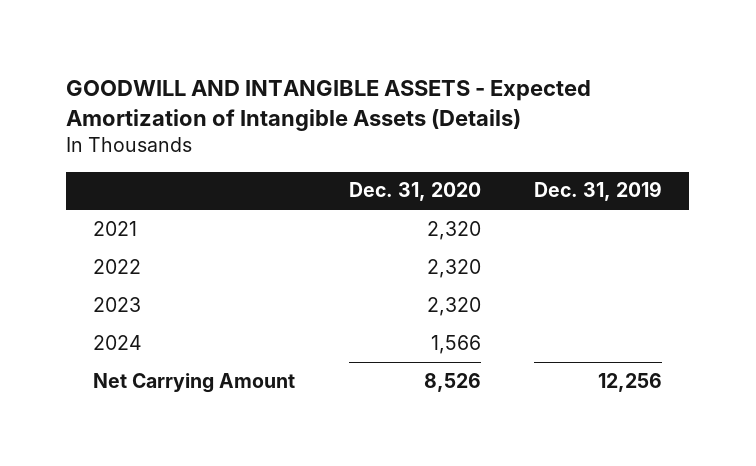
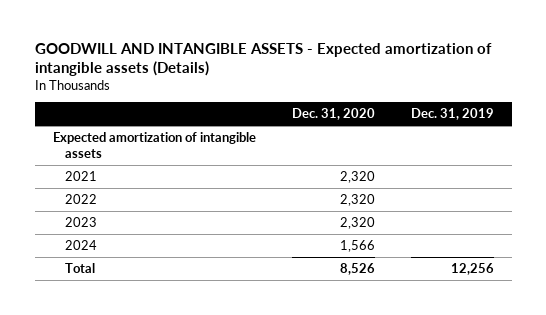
- GOODWILL AND INTANGIBLE ASSETS - Expected Amortization of Intangible Assets (Details)
+ GOODWILL AND INTANGIBLE ASSETS - Expected amortization of intangible assets (Details)
+ Expected amortization of intangible assets
- Net Carrying Amount | 8,526 | 12,256
+ Total | 8,526 | 12,256

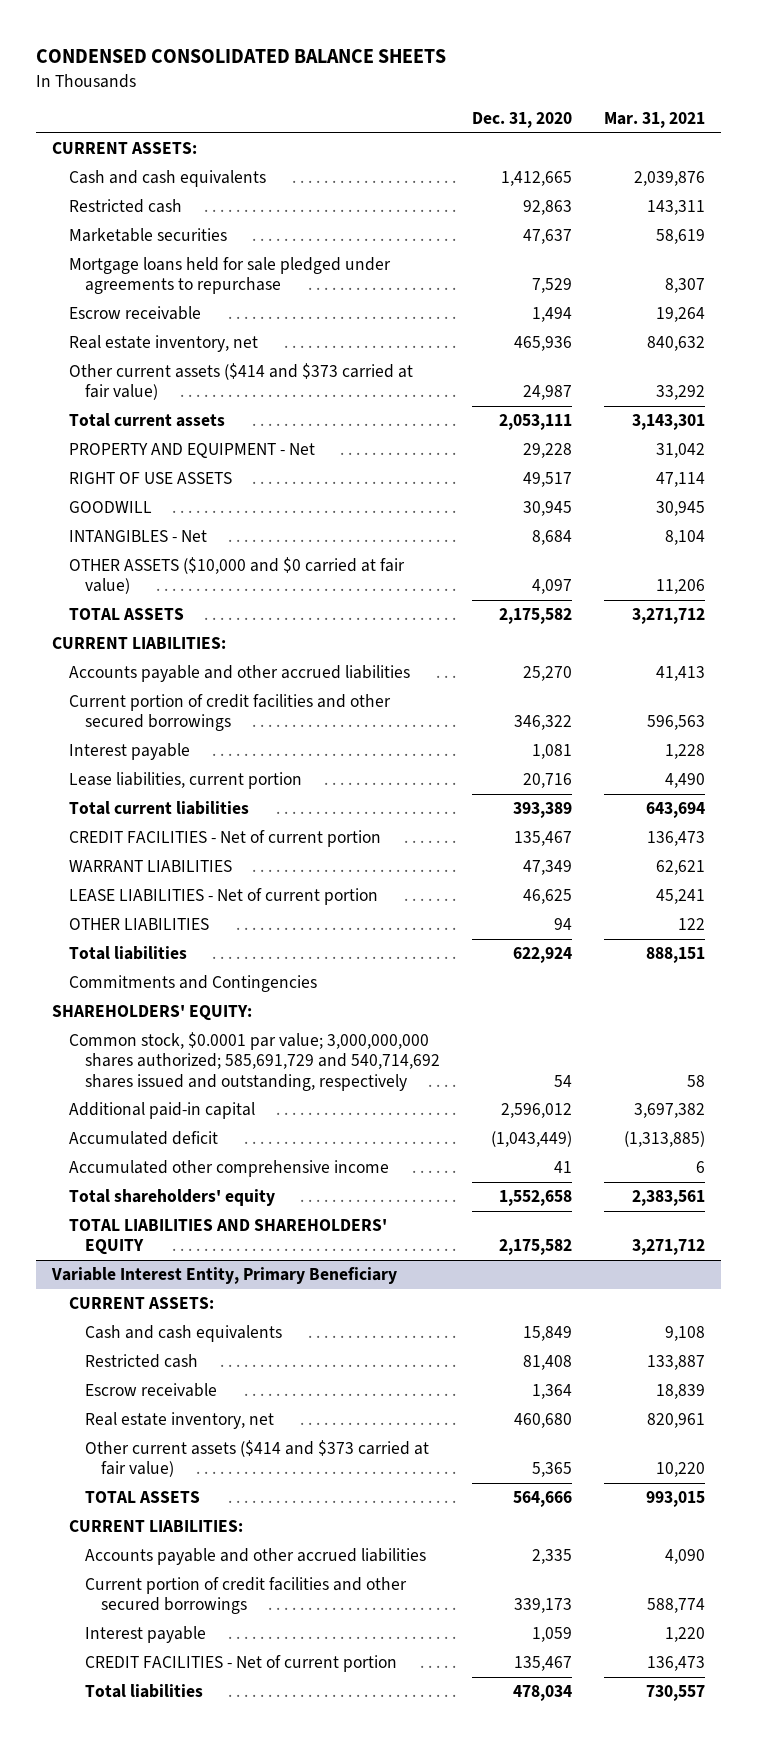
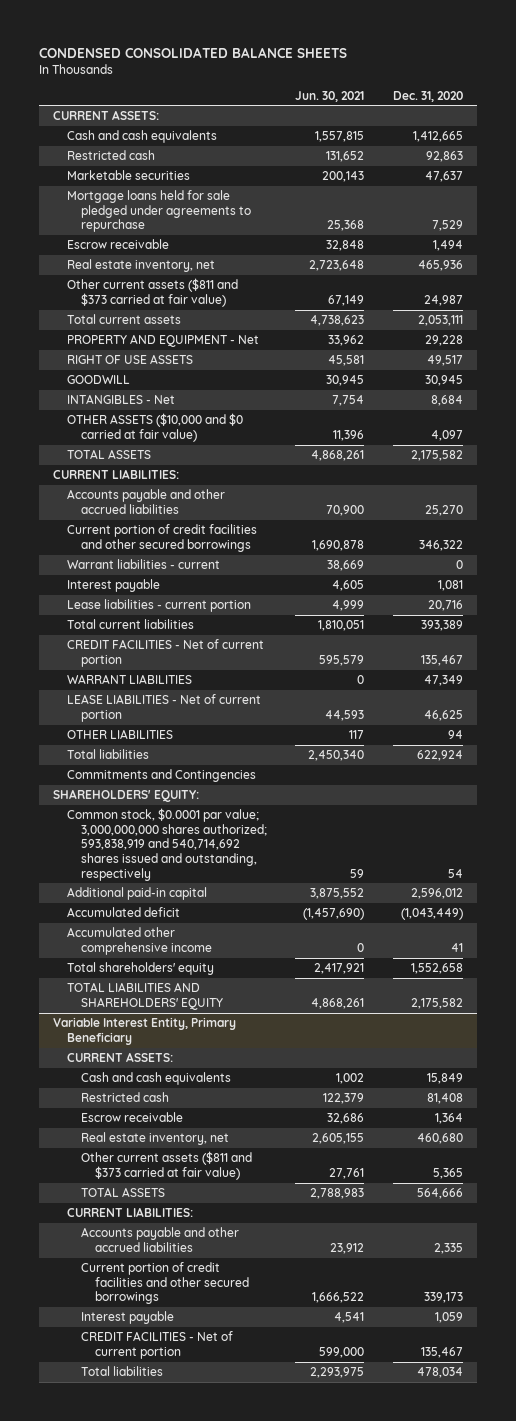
- | Dec. 31, 2020 | Mar. 31, 2021
+ | Jun. 30, 2021 | Dec. 31, 2020
- Other current assets ($414 and $373 carried at fair value) | 24,987 | 33,292
+ Other current assets ($811 and $373 carried at fair value) | 67,149 | 24,987
+ Warrant liabilities - current | 38,669 | 0
- Lease liabilities, current portion | 20,716 | 4,490
+ Lease liabilities - current portion | 4,999 | 20,716
- Common stock, $0.0001 par value; 3,000,000,000 shares authorized; 585,691,729 and 540,714,692 shares issued and outstanding, respectively | 54 | 58
+ Common stock, $0.0001 par value; 3,000,000,000 shares authorized; 593,838,919 and 540,714,692 shares issued and outstanding, respectively | 59 | 54
@ Variable Interest Entity, Primary Beneficiary
- Other current assets ($414 and $373 carried at fair value) | 5,365 | 10,220
+ Other current assets ($811 and $373 carried at fair value) | 27,761 | 5,365

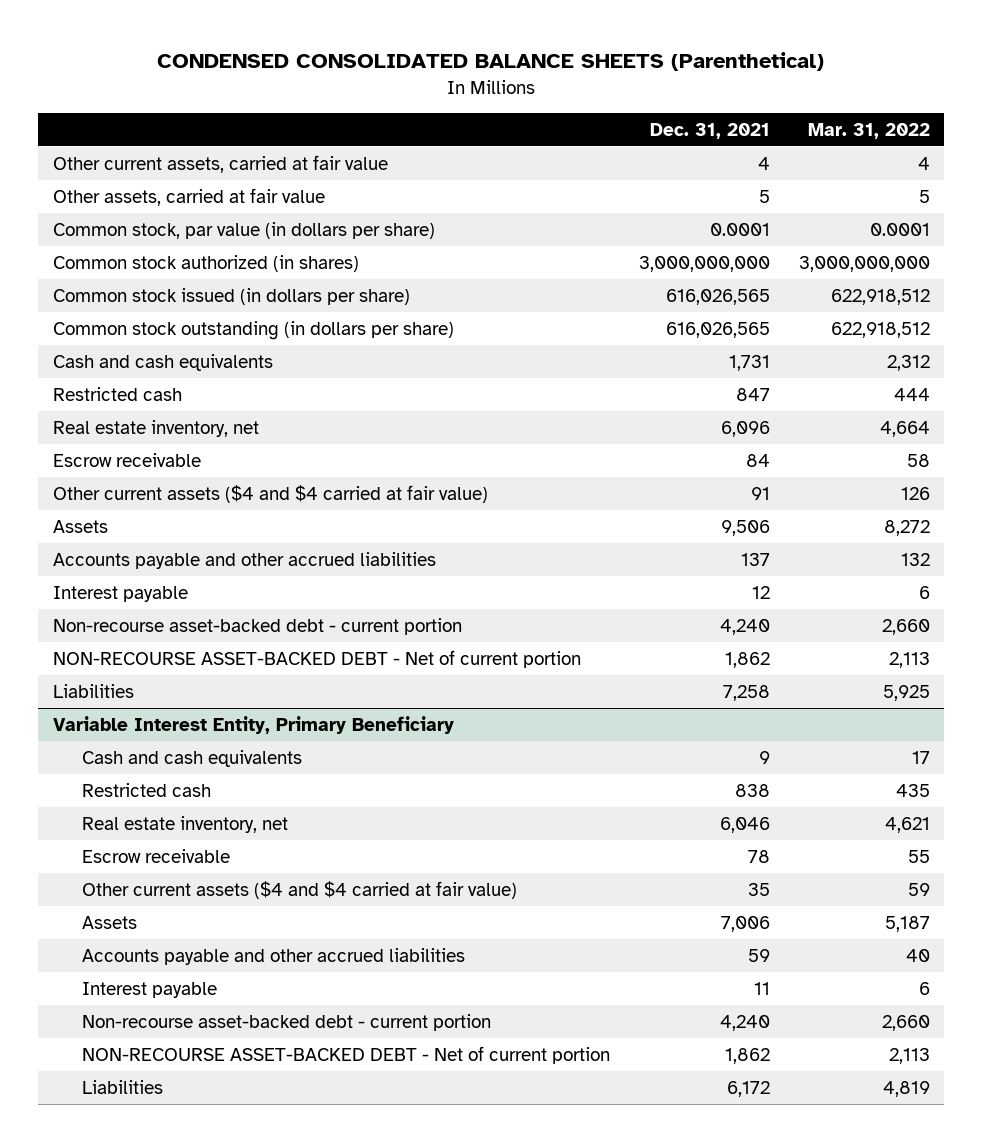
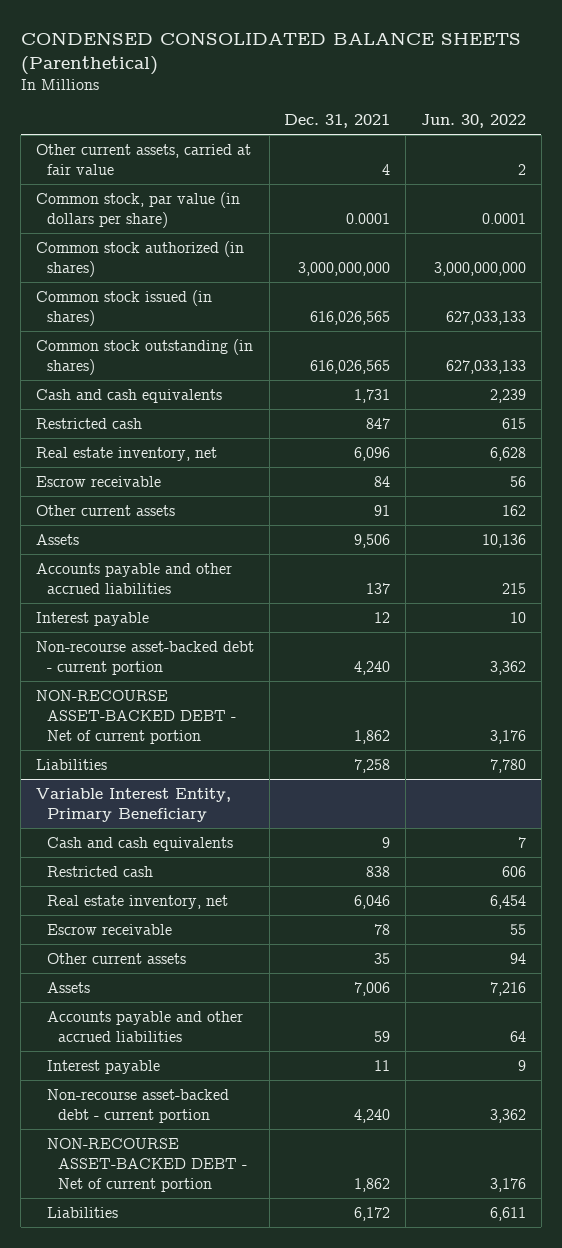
- | Dec. 31, 2021 | Mar. 31, 2022
+ | Dec. 31, 2021 | Jun. 30, 2022
- Other assets, carried at fair value | 5 | 5
- Common stock issued (in dollars per share) | 616,026,565 | 622,918,512
- Common stock outstanding (in dollars per share) | 616,026,565 | 622,918,512
+ Common stock issued (in shares) | 616,026,565 | 627,033,133
+ Common stock outstanding (in shares) | 616,026,565 | 627,033,133
- Other current assets ($4 and $4 carried at fair value) | 91 | 126
+ Other current assets | 91 | 162
@ Variable Interest Entity, Primary Beneficiary
- Other current assets ($4 and $4 carried at fair value) | 35 | 59
+ Other current assets | 35 | 94

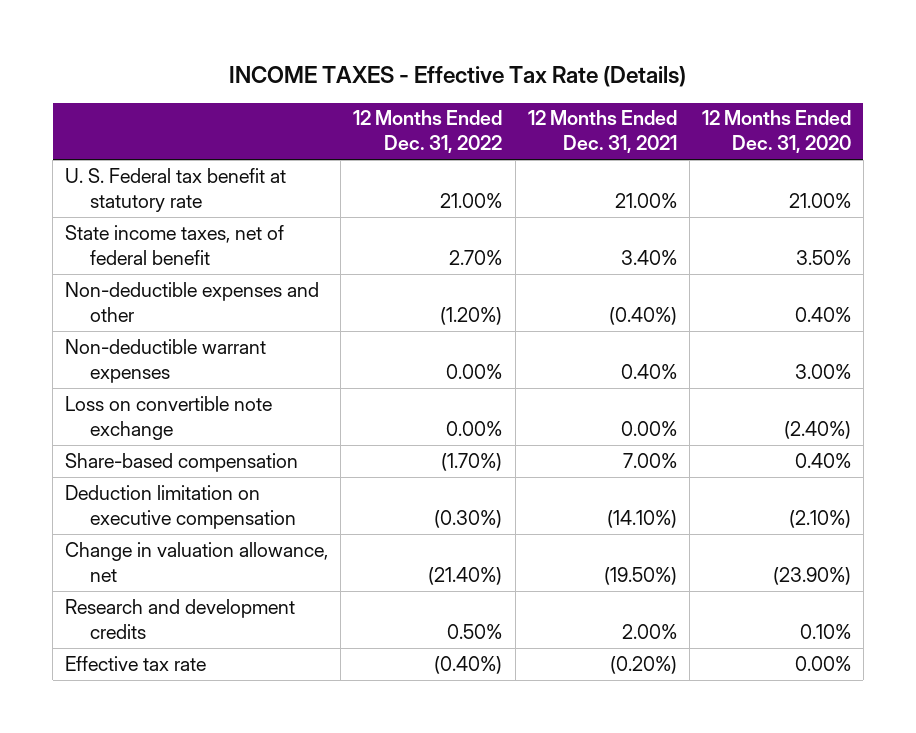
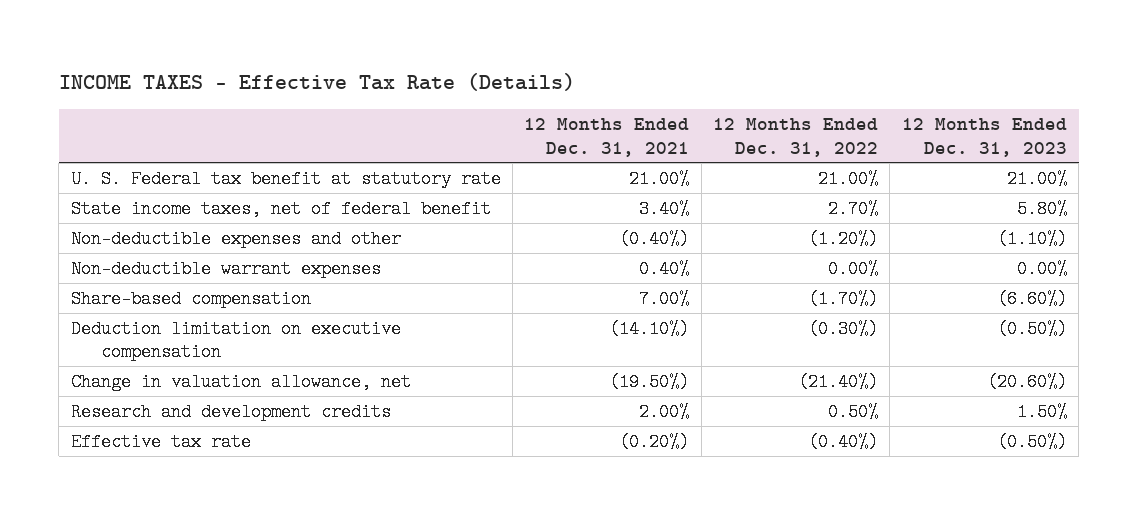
- | 12 Months Ended Dec. 31, 2022 | 12 Months Ended Dec. 31, 2021 | 12 Months Ended Dec. 31, 2020
+ | 12 Months Ended Dec. 31, 2021 | 12 Months Ended Dec. 31, 2022 | 12 Months Ended Dec. 31, 2023
- Loss on convertible note exchange | 0.00% | 0.00% | (2.40%)

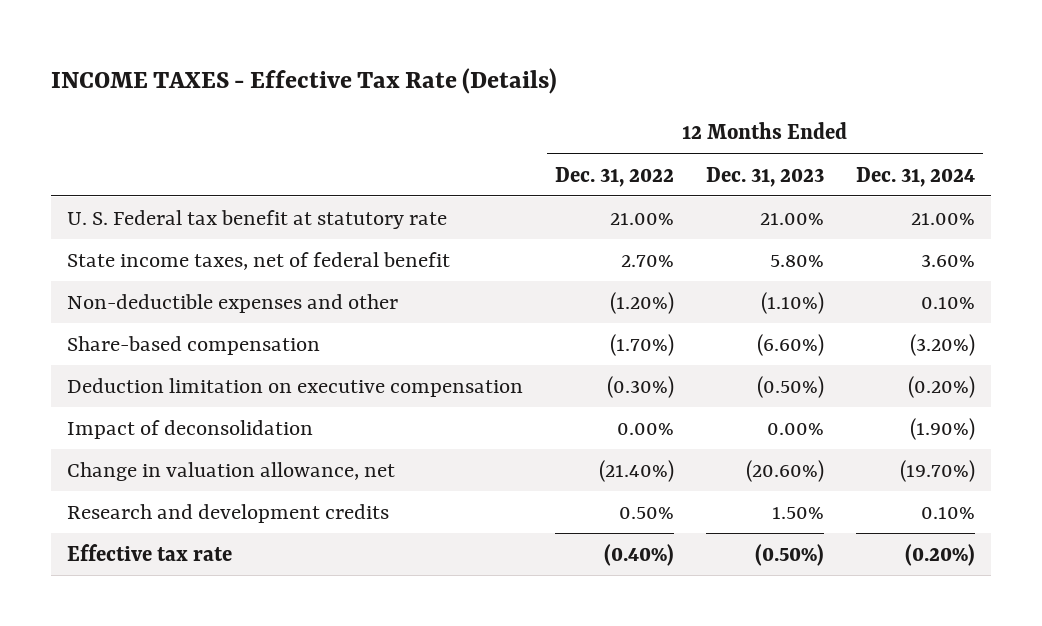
- | 12 Months Ended Dec. 31, 2021 | 12 Months Ended Dec. 31, 2022 | 12 Months Ended Dec. 31, 2023
+ | 12 Months Ended Dec. 31, 2022 | 12 Months Ended Dec. 31, 2023 | 12 Months Ended Dec. 31, 2024
- Non-deductible warrant expenses | 0.40% | 0.00% | 0.00%
+ Impact of deconsolidation | 0.00% | 0.00% | (1.90%)

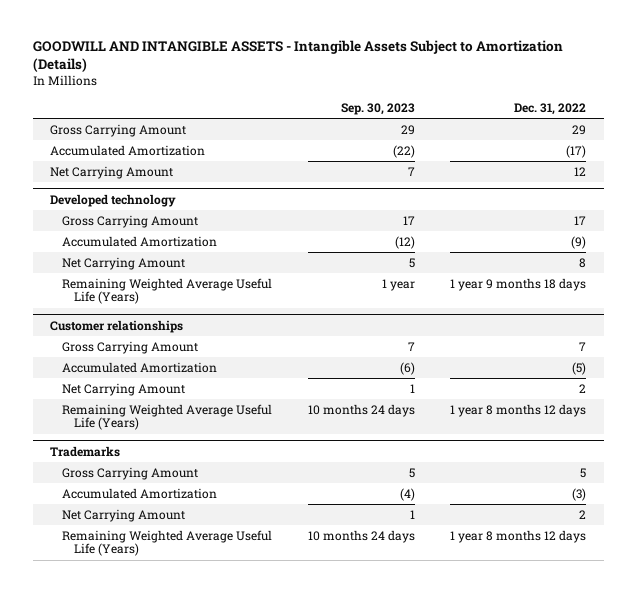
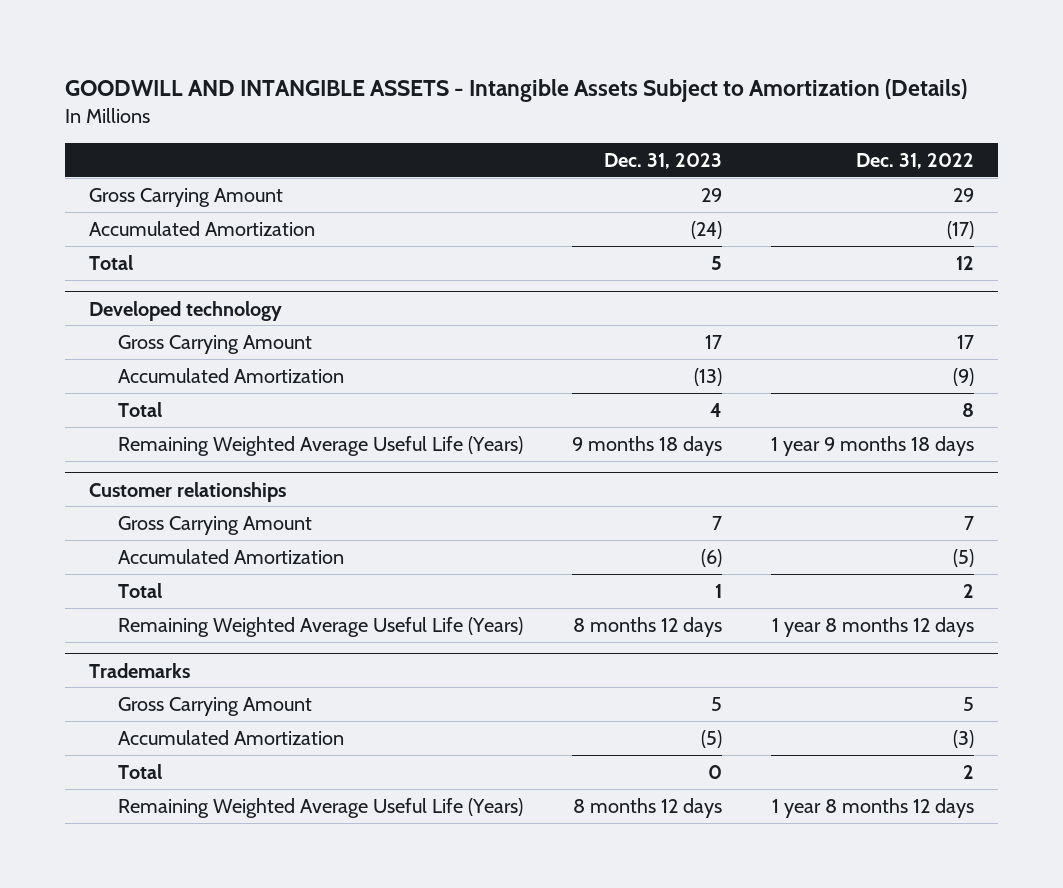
- | Sep. 30, 2023 | Dec. 31, 2022
+ | Dec. 31, 2023 | Dec. 31, 2022
- Net Carrying Amount | 7 | 12
+ Total | 5 | 12
@ Developed technology
- Net Carrying Amount | 5 | 8
+ Total | 4 | 8
@ Customer relationships
- Net Carrying Amount | 1 | 2
+ Total | 1 | 2
@ Trademarks
- Net Carrying Amount | 1 | 2
+ Total | 0 | 2

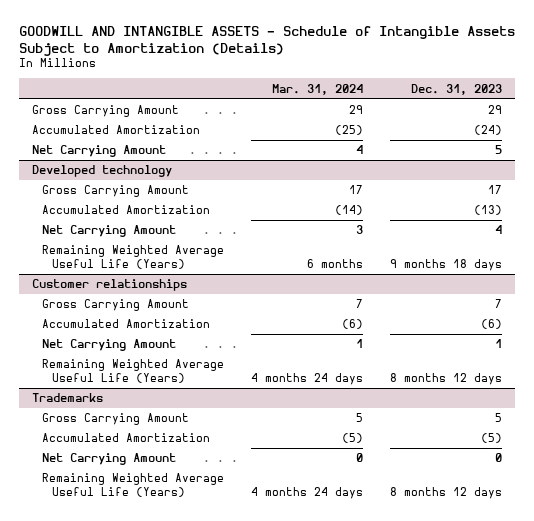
- GOODWILL AND INTANGIBLE ASSETS - Intangible Assets Subject to Amortization (Details)
+ GOODWILL AND INTANGIBLE ASSETS - Schedule of Intangible Assets Subject to Amortization (Details)
- | Dec. 31, 2023 | Dec. 31, 2022
+ | Mar. 31, 2024 | Dec. 31, 2023
- Total | 5 | 12
+ Net Carrying Amount | 4 | 5
@ Developed technology
- Total | 4 | 8
+ Net Carrying Amount | 3 | 4
@ Customer relationships
- Total | 1 | 2
+ Net Carrying Amount | 1 | 1
@ Trademarks
- Total | 0 | 2
+ Net Carrying Amount | 0 | 0

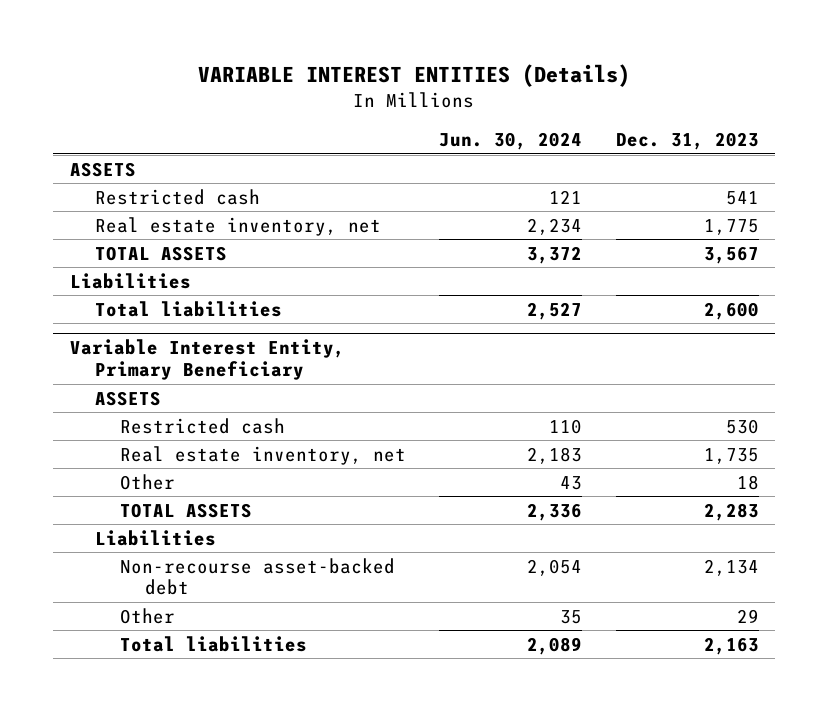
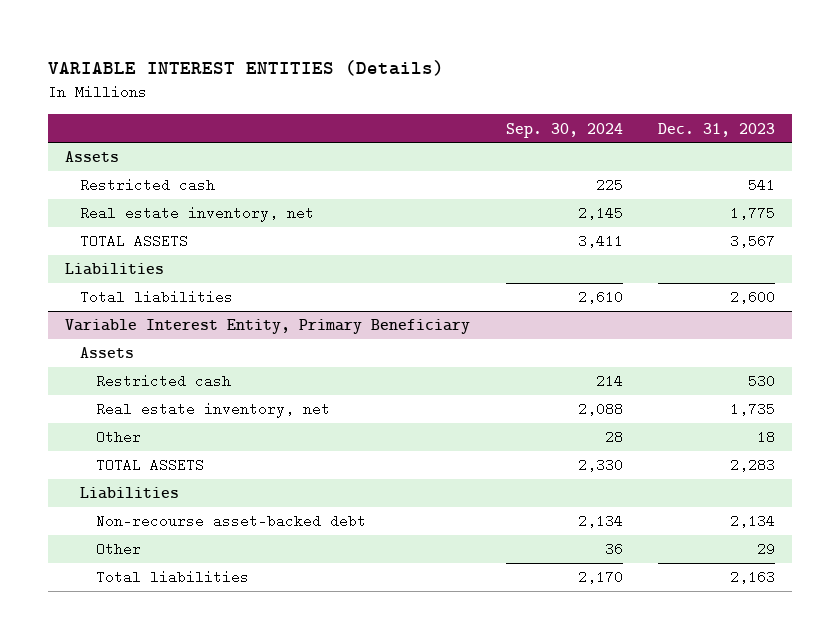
- | Jun. 30, 2024 | Dec. 31, 2023
+ | Sep. 30, 2024 | Dec. 31, 2023
- ASSETS
+ Assets
@ Variable Interest Entity, Primary Beneficiary
- ASSETS
+ Assets

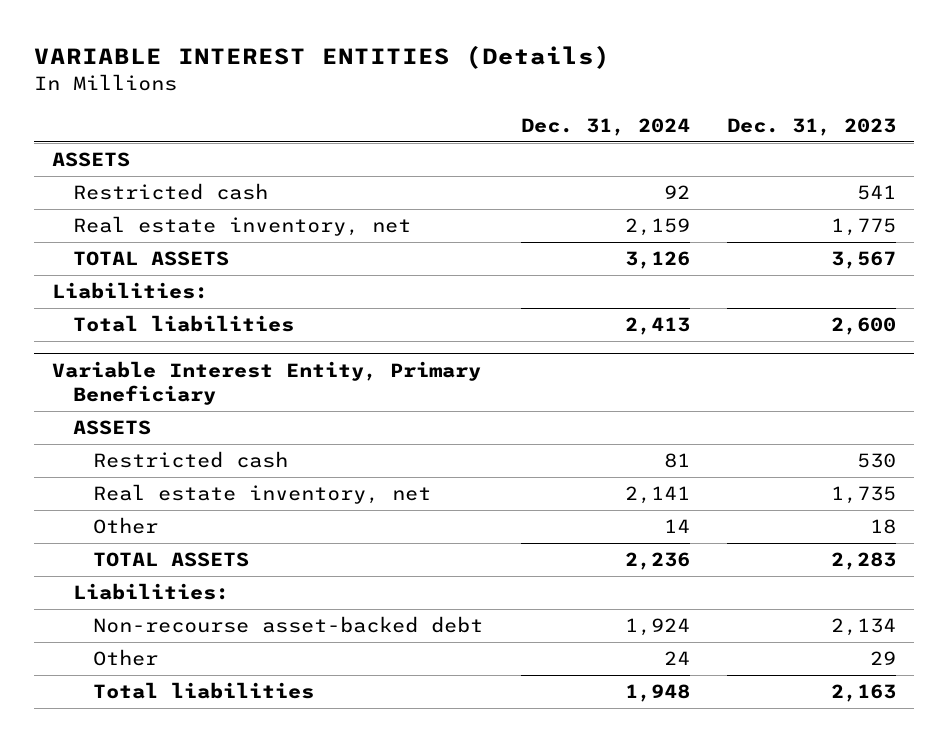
- | Sep. 30, 2024 | Dec. 31, 2023
+ | Dec. 31, 2024 | Dec. 31, 2023
- Assets
+ ASSETS
- Liabilities
+ Liabilities:
@ Variable Interest Entity, Primary Beneficiary
- Assets
+ ASSETS
- Liabilities
+ Liabilities:

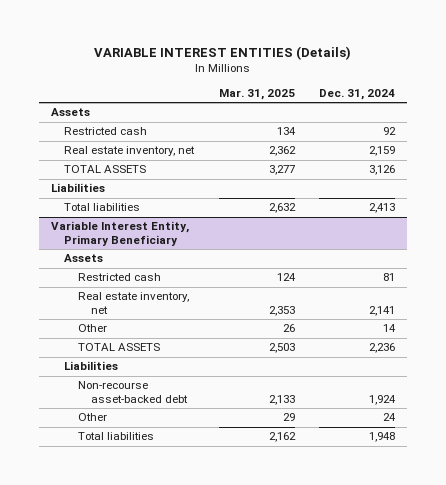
- | Dec. 31, 2024 | Dec. 31, 2023
+ | Mar. 31, 2025 | Dec. 31, 2024
- ASSETS
+ Assets
- Liabilities:
+ Liabilities
@ Variable Interest Entity, Primary Beneficiary
- ASSETS
+ Assets
- Liabilities:
+ Liabilities

